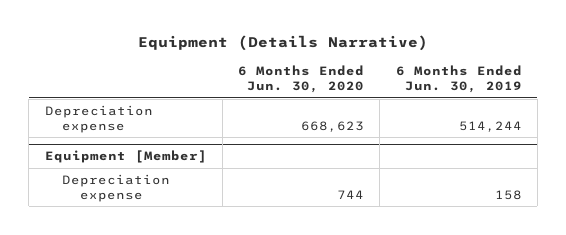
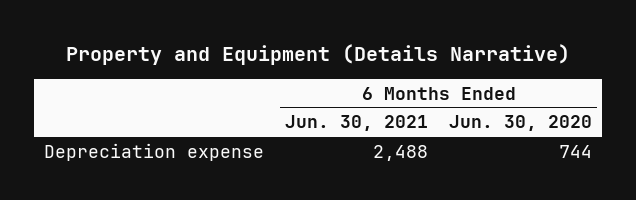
- Equipment (Details Narrative)
+ Property and Equipment (Details Narrative)
- | 6 Months Ended Jun. 30, 2020 | 6 Months Ended Jun. 30, 2019
+ | 6 Months Ended Jun. 30, 2021 | 6 Months Ended Jun. 30, 2020
- Depreciation expense | 668,623 | 514,244
- Equipment [Member]

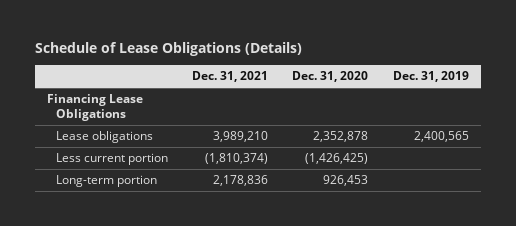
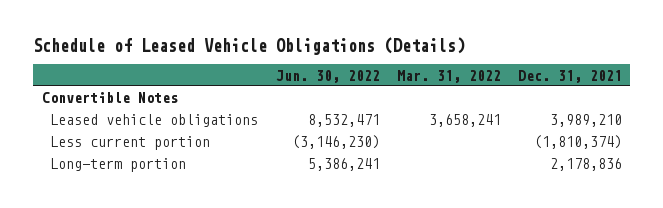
- Schedule of Lease Obligations (Details)
+ Schedule of Leased Vehicle Obligations (Details)
- | Dec. 31, 2021 | Dec. 31, 2020 | Dec. 31, 2019
+ | Jun. 30, 2022 | Mar. 31, 2022 | Dec. 31, 2021
- Financing Lease Obligations
- Lease obligations | 3,989,210 | 2,352,878 | 2,400,565
+ Convertible Notes
+ Leased vehicle obligations | 8,532,471 | 3,658,241 | 3,989,210

